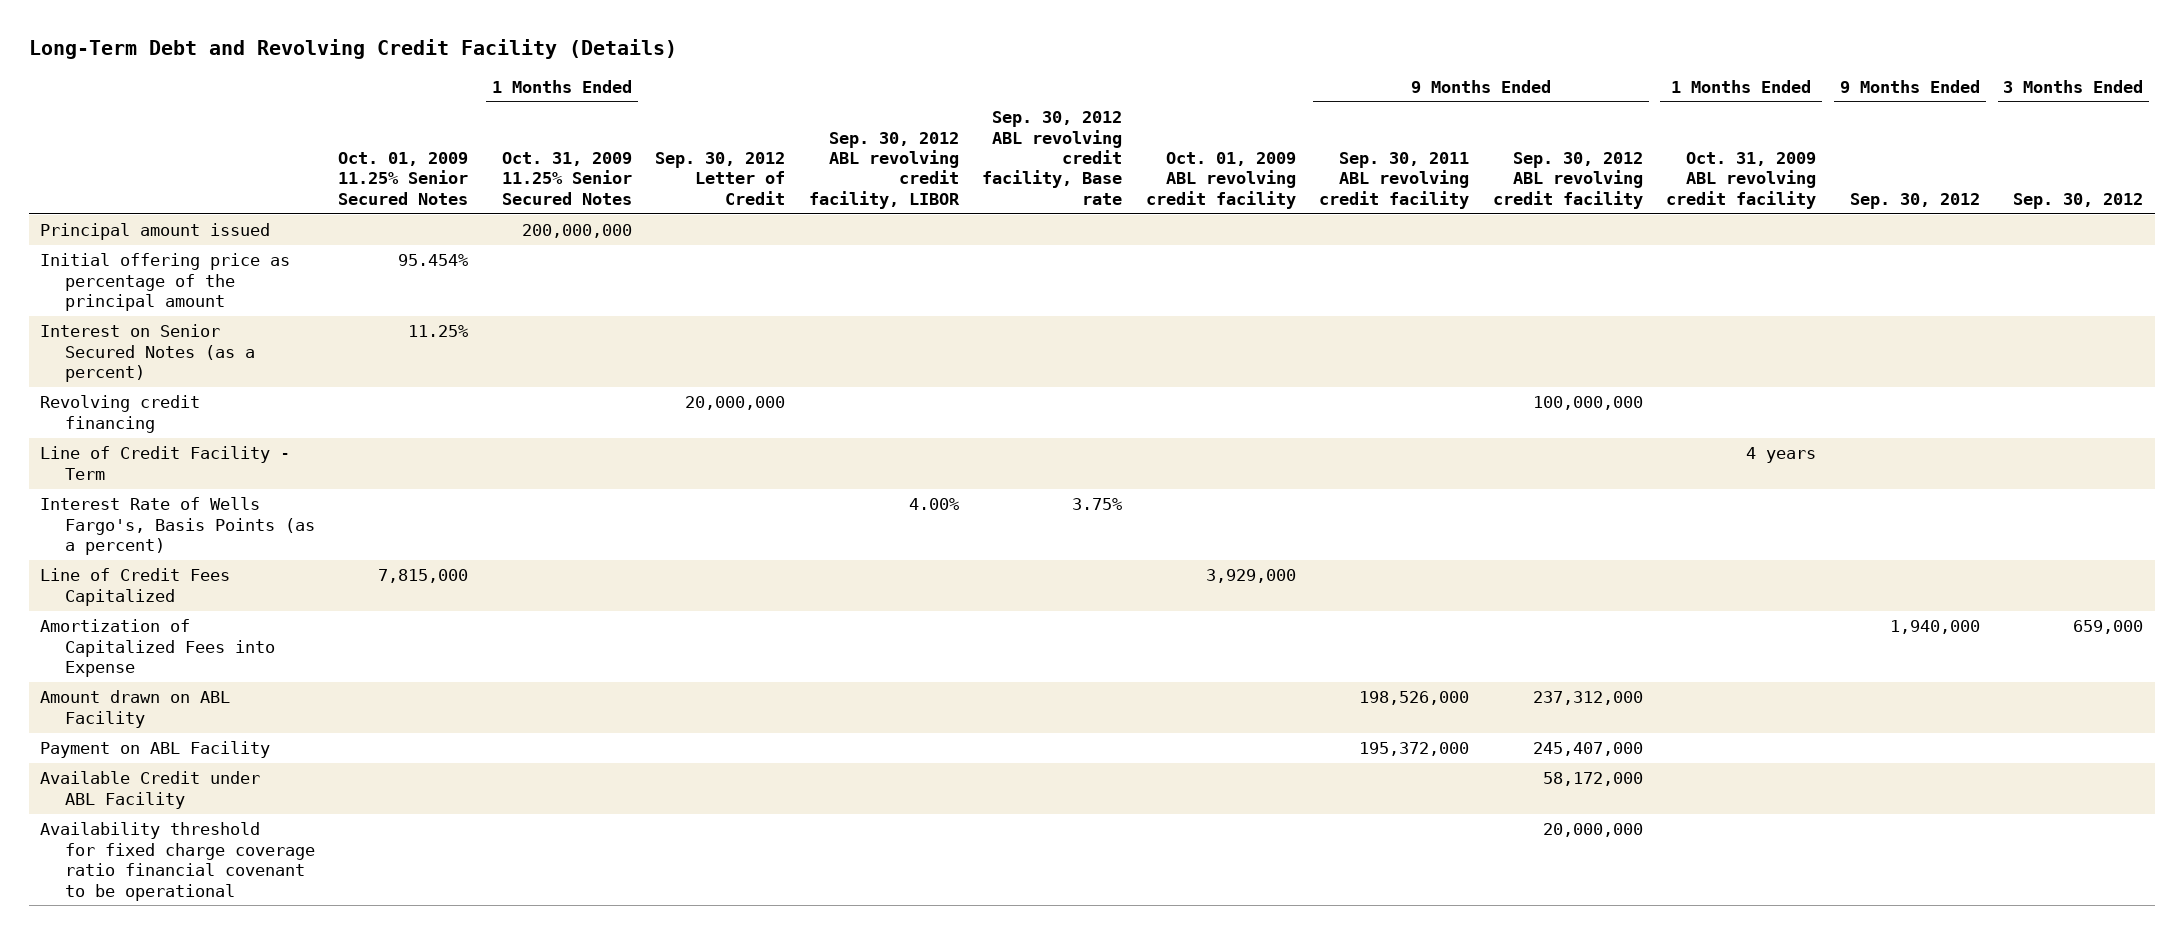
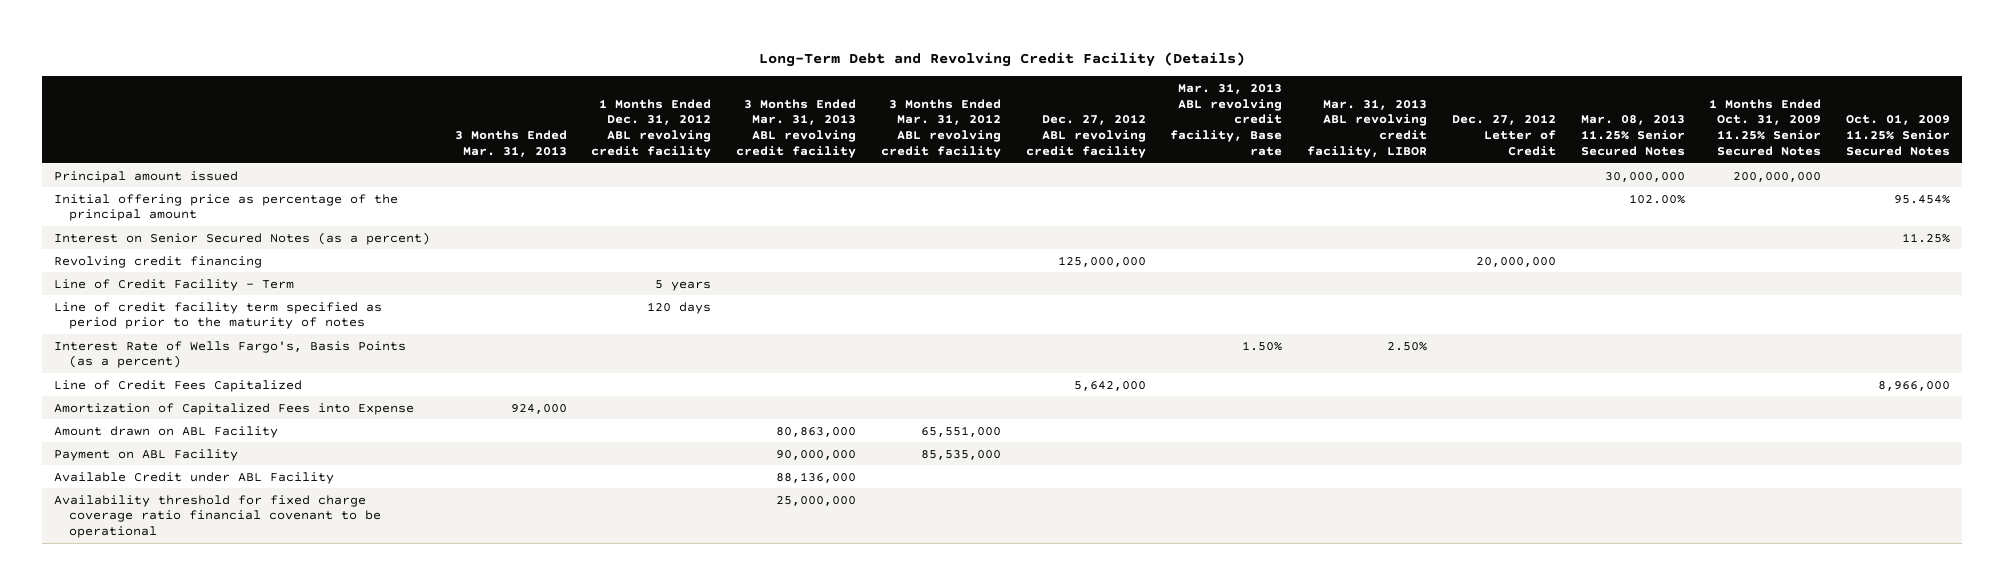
- | Oct. 01, 2009 11.25% Senior Secured Notes | 1 Months Ended Oct. 31, 2009 11.25% Senior Secured Notes | Sep. 30, 2012 Letter of Credit | Sep. 30, 2012 ABL revolving credit facility, LIBOR | Sep. 30, 2012 ABL revolving credit facility, Base rate | Oct. 01, 2009 ABL revolving credit facility | 9 Months Ended Sep. 30, 2011 ABL revolving credit facility | 9 Months Ended Sep. 30, 2012 ABL revolving credit facility | 1 Months Ended Oct. 31, 2009 ABL revolving credit facility | 9 Months Ended Sep. 30, 2012 | 3 Months Ended Sep. 30, 2012
+ | 3 Months Ended Mar. 31, 2013 | 1 Months Ended Dec. 31, 2012 ABL revolving credit facility | 3 Months Ended Mar. 31, 2013 ABL revolving credit facility | 3 Months Ended Mar. 31, 2012 ABL revolving credit facility | Dec. 27, 2012 ABL revolving credit facility | Mar. 31, 2013 ABL revolving credit facility, Base rate | Mar. 31, 2013 ABL revolving credit facility, LIBOR | Dec. 27, 2012 Letter of Credit | Mar. 08, 2013 11.25% Senior Secured Notes | 1 Months Ended Oct. 31, 2009 11.25% Senior Secured Notes | Oct. 01, 2009 11.25% Senior Secured Notes
+ Line of credit facility term specified as period prior to the maturity of notes | | 120 days | | | | | | | | |
- Line of Credit Fees Capitalized | 7,815,000 | | | | | 3,929,000 | | | | |
+ Line of Credit Fees Capitalized | | | | | 5,642,000 | | | | | | 8,966,000

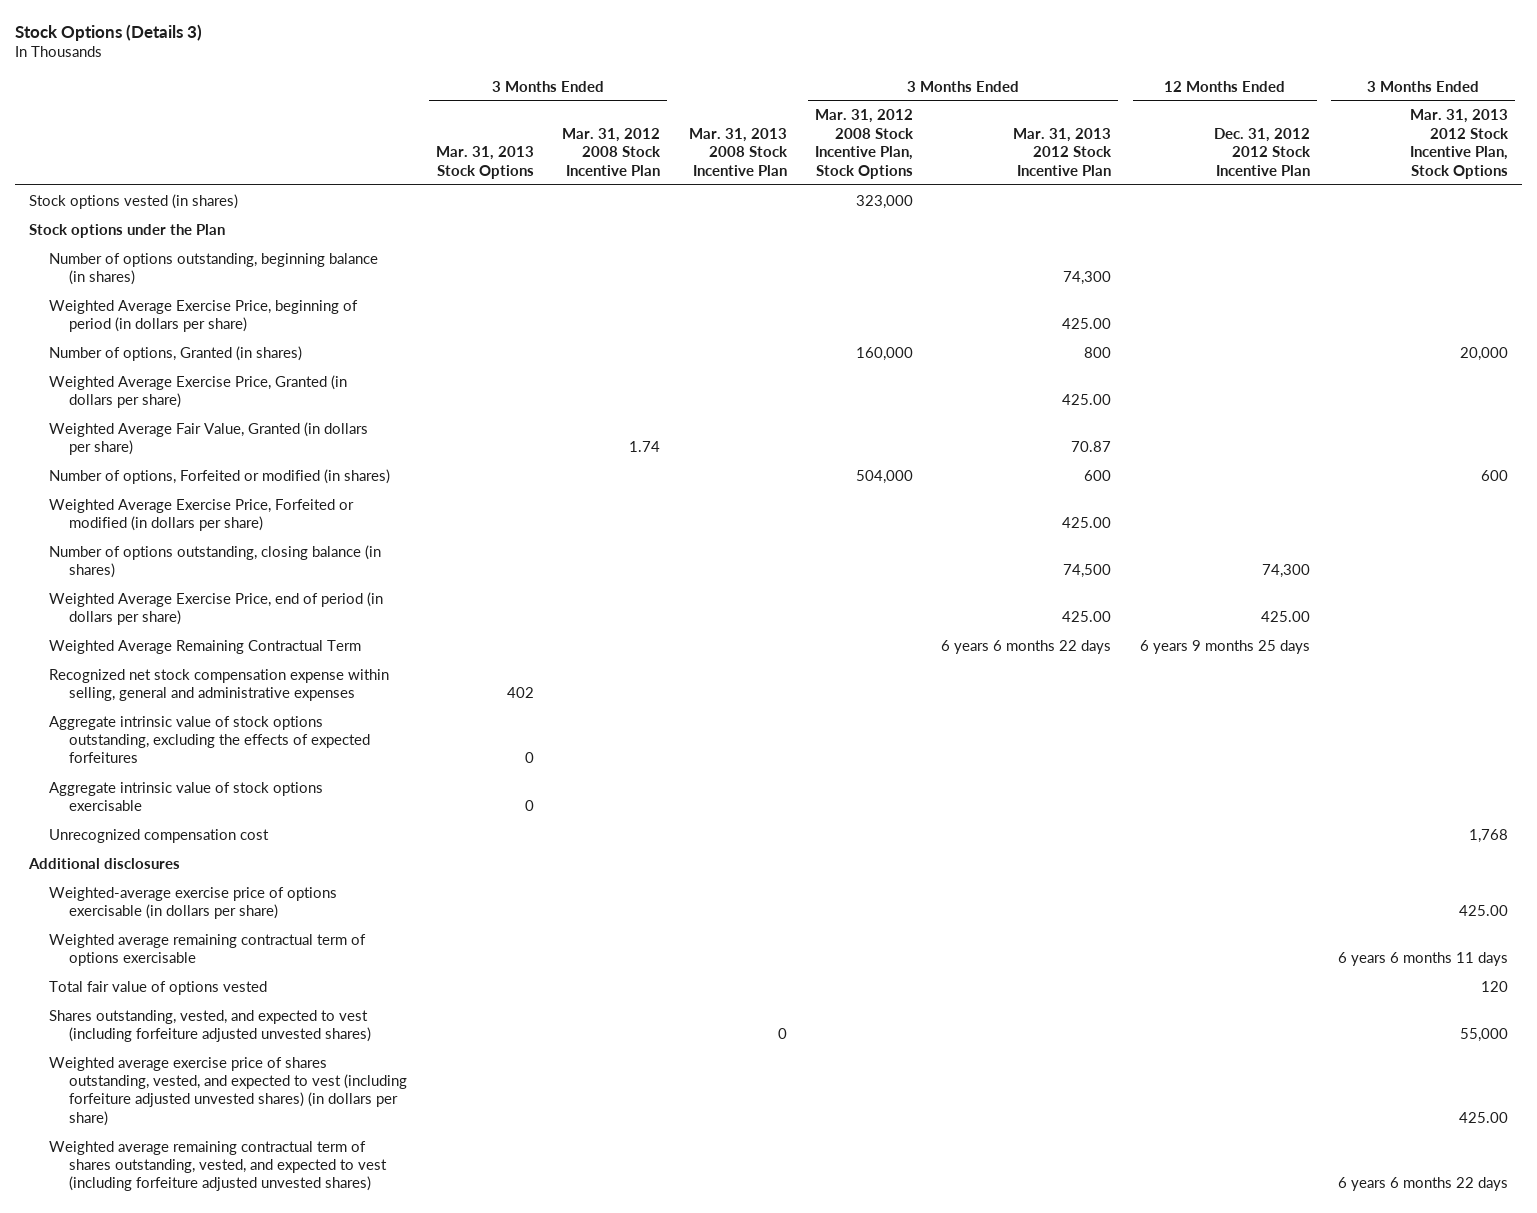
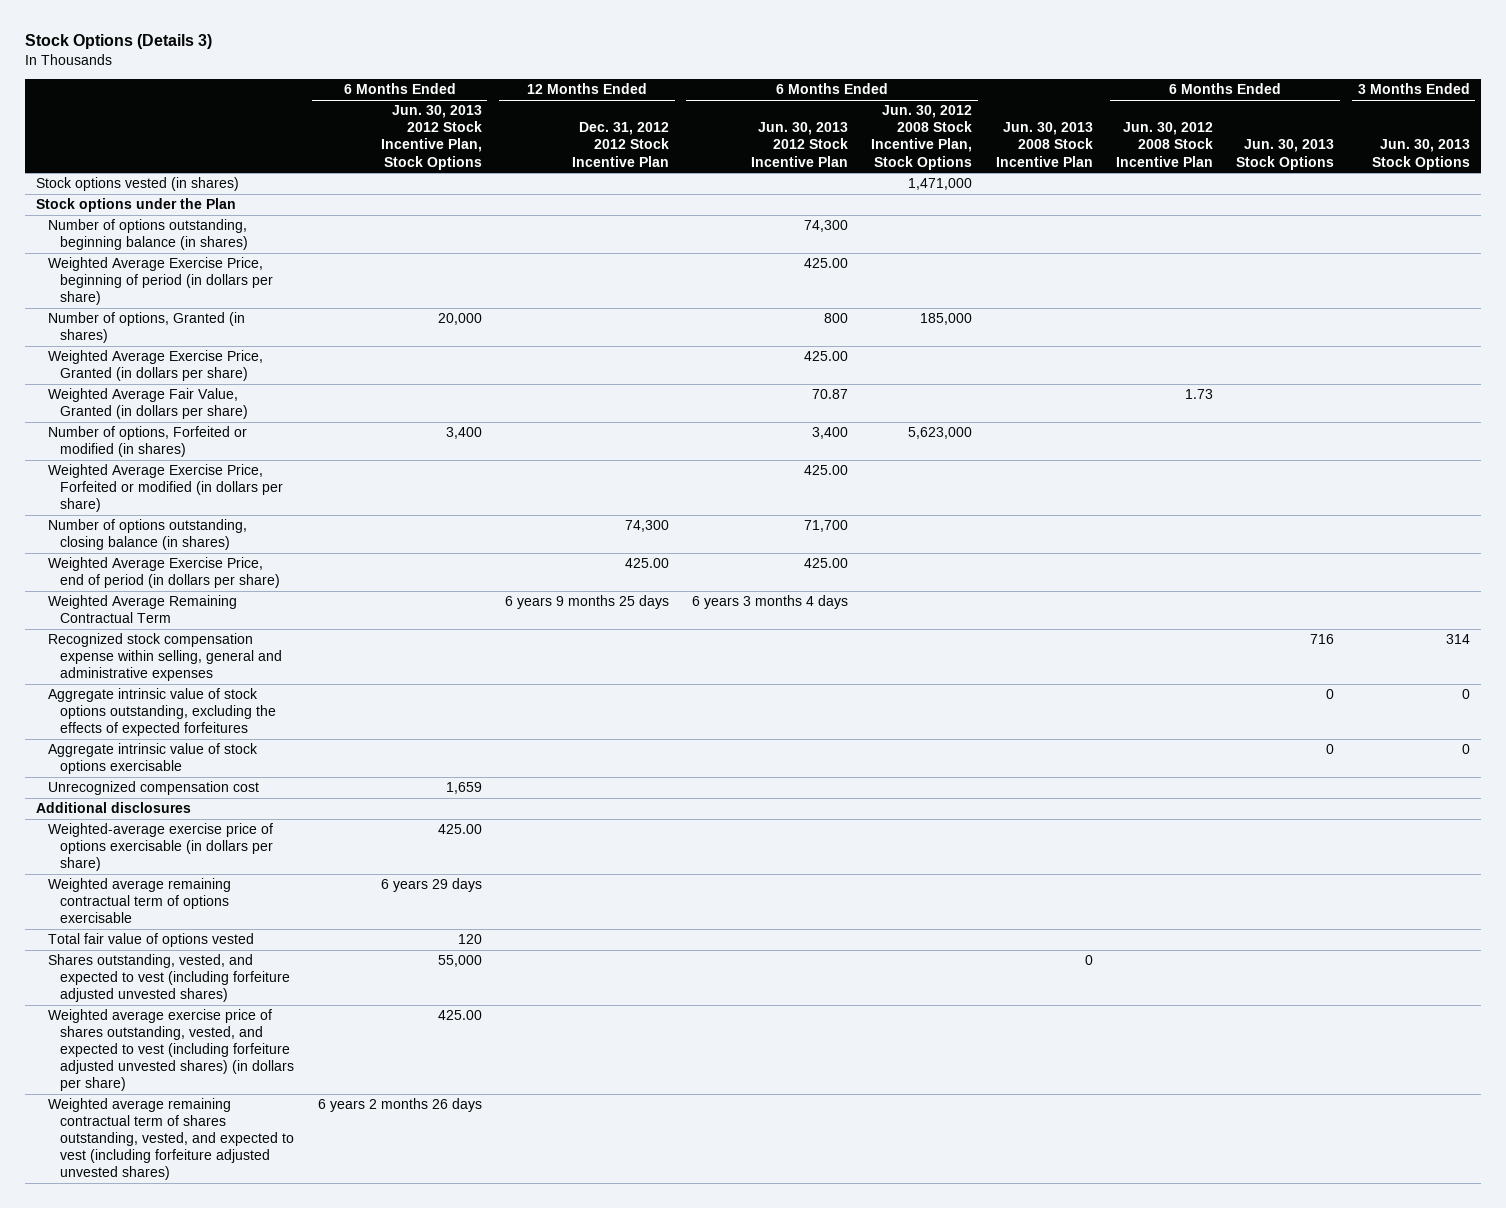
- | 3 Months Ended Mar. 31, 2013 Stock Options | 3 Months Ended Mar. 31, 2012 2008 Stock Incentive Plan | Mar. 31, 2013 2008 Stock Incentive Plan | 3 Months Ended Mar. 31, 2012 2008 Stock Incentive Plan, Stock Options | 3 Months Ended Mar. 31, 2013 2012 Stock Incentive Plan | 12 Months Ended Dec. 31, 2012 2012 Stock Incentive Plan | 3 Months Ended Mar. 31, 2013 2012 Stock Incentive Plan, Stock Options
+ | 6 Months Ended Jun. 30, 2013 2012 Stock Incentive Plan, Stock Options | 12 Months Ended Dec. 31, 2012 2012 Stock Incentive Plan | 6 Months Ended Jun. 30, 2013 2012 Stock Incentive Plan | 6 Months Ended Jun. 30, 2012 2008 Stock Incentive Plan, Stock Options | Jun. 30, 2013 2008 Stock Incentive Plan | 6 Months Ended Jun. 30, 2012 2008 Stock Incentive Plan | 6 Months Ended Jun. 30, 2013 Stock Options | 3 Months Ended Jun. 30, 2013 Stock Options
- Recognized net stock compensation expense within selling, general and administrative expenses | 402 | | | | | |
+ Recognized stock compensation expense within selling, general and administrative expenses | | | | | | | 716 | 314

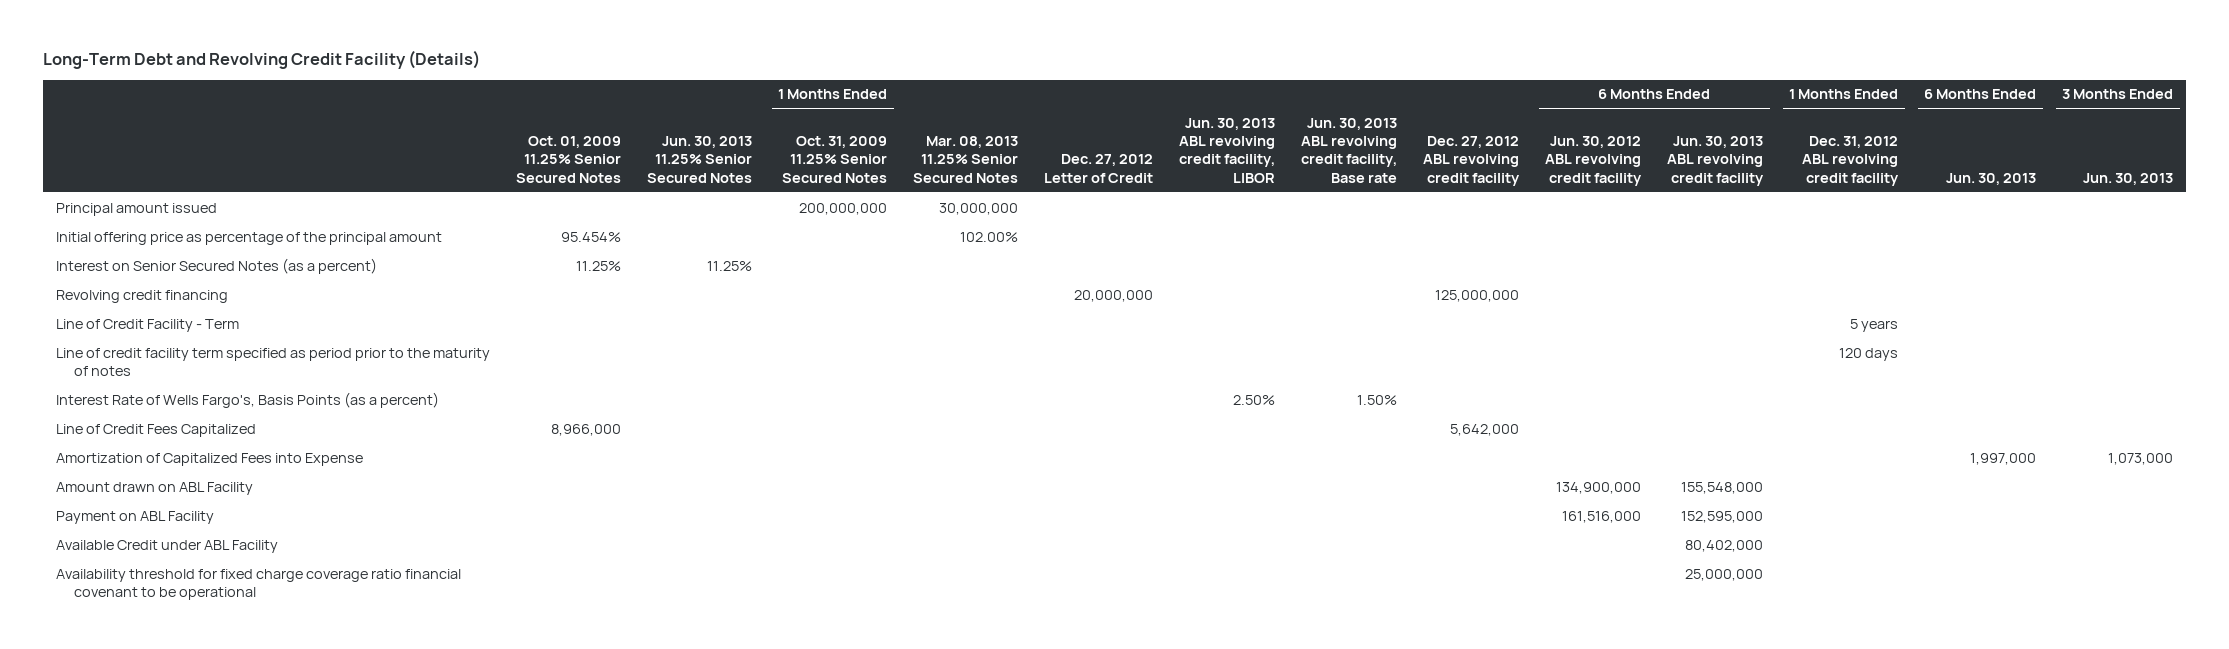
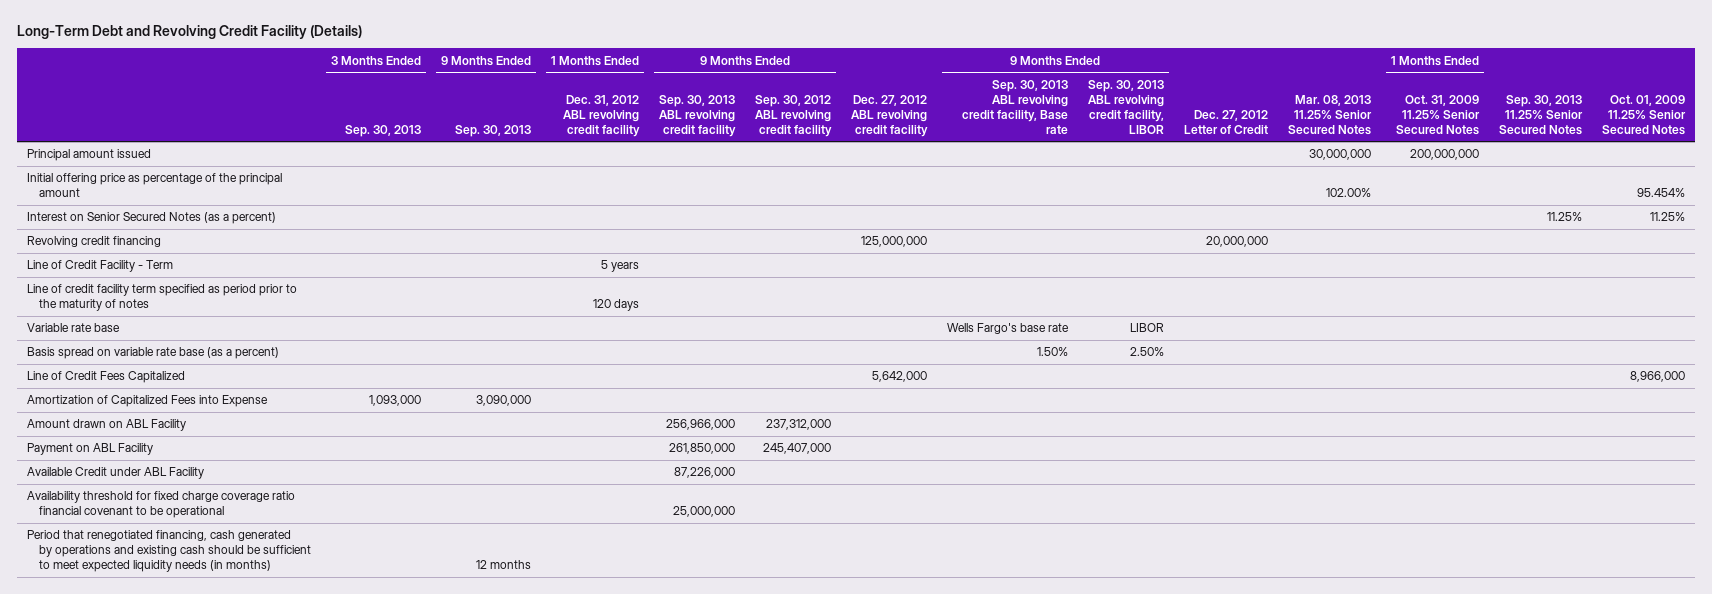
- | Oct. 01, 2009 11.25% Senior Secured Notes | Jun. 30, 2013 11.25% Senior Secured Notes | 1 Months Ended Oct. 31, 2009 11.25% Senior Secured Notes | Mar. 08, 2013 11.25% Senior Secured Notes | Dec. 27, 2012 Letter of Credit | Jun. 30, 2013 ABL revolving credit facility, LIBOR | Jun. 30, 2013 ABL revolving credit facility, Base rate | Dec. 27, 2012 ABL revolving credit facility | 6 Months Ended Jun. 30, 2012 ABL revolving credit facility | 6 Months Ended Jun. 30, 2013 ABL revolving credit facility | 1 Months Ended Dec. 31, 2012 ABL revolving credit facility | 6 Months Ended Jun. 30, 2013 | 3 Months Ended Jun. 30, 2013
+ | 3 Months Ended Sep. 30, 2013 | 9 Months Ended Sep. 30, 2013 | 1 Months Ended Dec. 31, 2012 ABL revolving credit facility | 9 Months Ended Sep. 30, 2013 ABL revolving credit facility | 9 Months Ended Sep. 30, 2012 ABL revolving credit facility | Dec. 27, 2012 ABL revolving credit facility | 9 Months Ended Sep. 30, 2013 ABL revolving credit facility, Base rate | 9 Months Ended Sep. 30, 2013 ABL revolving credit facility, LIBOR | Dec. 27, 2012 Letter of Credit | Mar. 08, 2013 11.25% Senior Secured Notes | 1 Months Ended Oct. 31, 2009 11.25% Senior Secured Notes | Sep. 30, 2013 11.25% Senior Secured Notes | Oct. 01, 2009 11.25% Senior Secured Notes
- Interest Rate of Wells Fargo's, Basis Points (as a percent) | | | | | | 2.50% | 1.50% | | | | | |
+ Variable rate base | | | | | | | Wells Fargo's base rate | LIBOR | | | | |
+ Basis spread on variable rate base (as a percent) | | | | | | | 1.50% | 2.50% | | | | |
+ Period that renegotiated financing, cash generated by operations and existing cash should be sufficient to meet expected liquidity needs (in months) | | 12 months | | | | | | | | | | |

